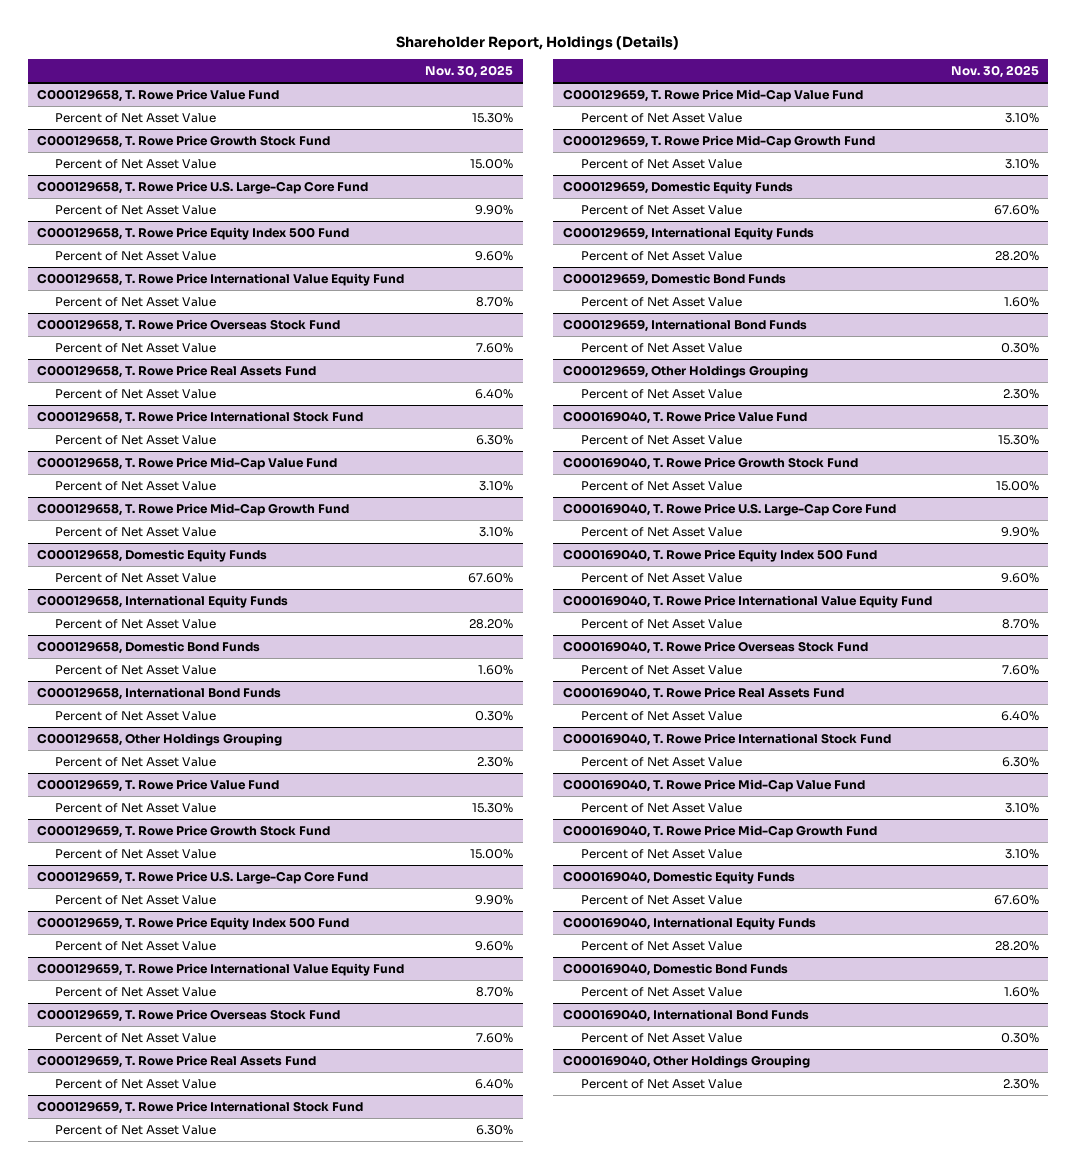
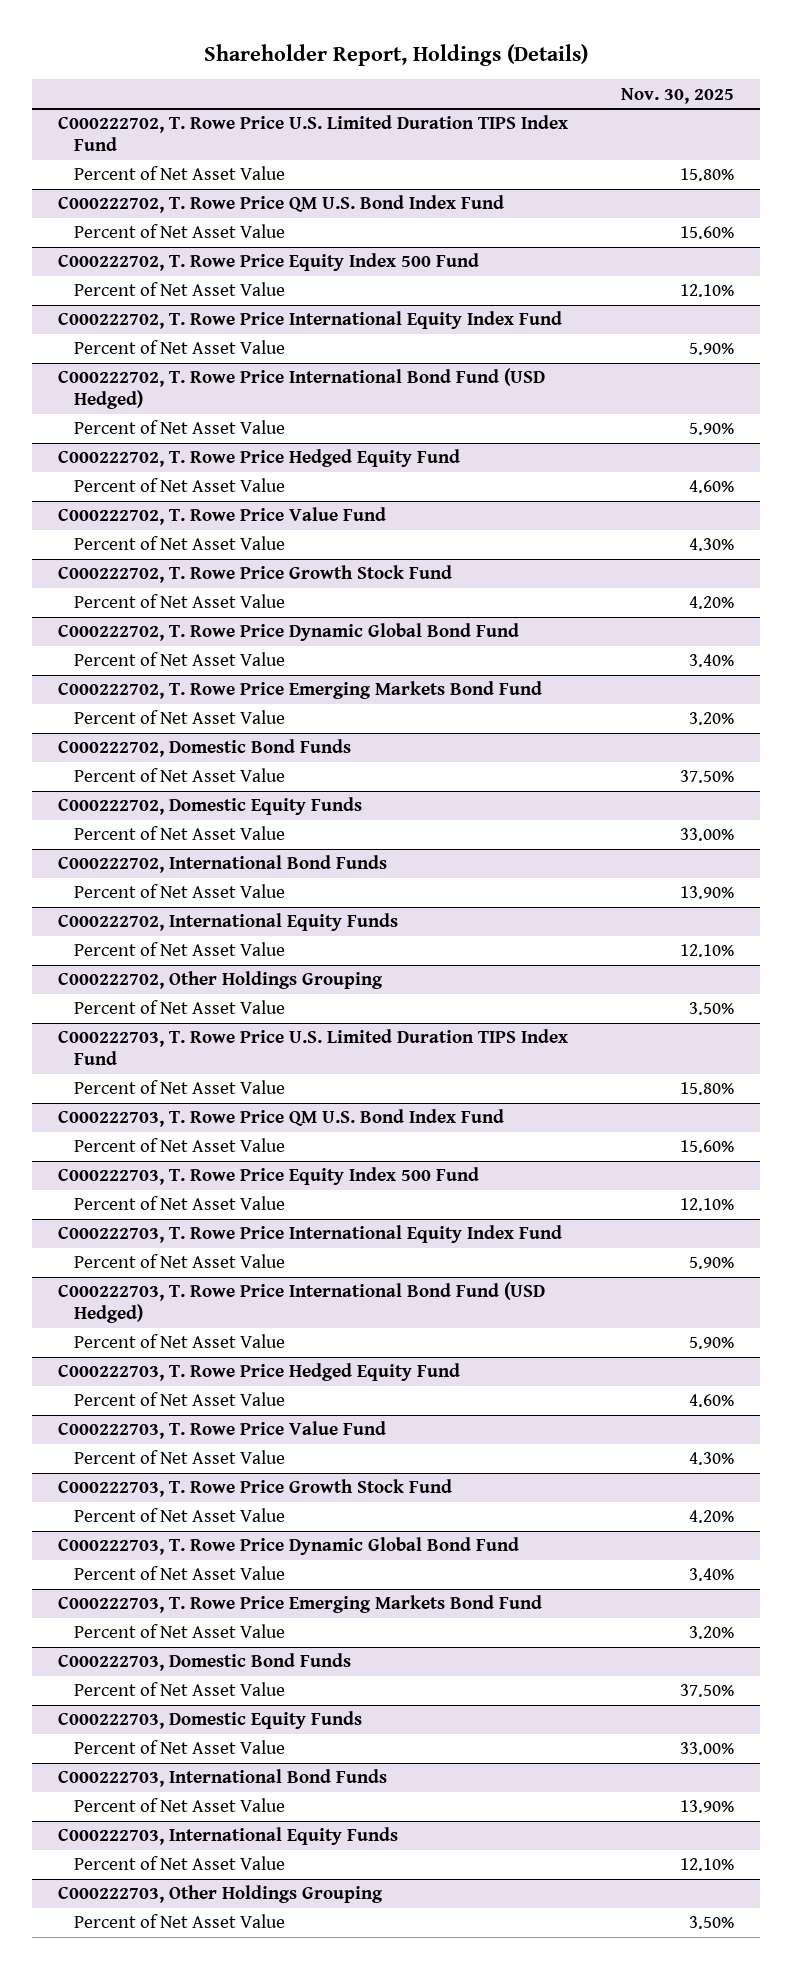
- C000129658, T. Rowe Price Value Fund
- Percent of Net Asset Value | 15.30%
- C000129658, T. Rowe Price Growth Stock Fund
- Percent of Net Asset Value | 15.00%
- C000129658, T. Rowe Price U.S. Large-Cap Core Fund
- Percent of Net Asset Value | 9.90%
- C000129658, T. Rowe Price Equity Index 500 Fund
- Percent of Net Asset Value | 9.60%
- C000129658, T. Rowe Price International Value Equity Fund
- Percent of Net Asset Value | 8.70%
- C000129658, T. Rowe Price Overseas Stock Fund
- Percent of Net Asset Value | 7.60%
- C000129658, T. Rowe Price Real Assets Fund
- Percent of Net Asset Value | 6.40%
- C000129658, T. Rowe Price International Stock Fund
- Percent of Net Asset Value | 6.30%
- C000129658, T. Rowe Price Mid-Cap Value Fund
- Percent of Net Asset Value | 3.10%
- C000129658, T. Rowe Price Mid-Cap Growth Fund
- Percent of Net Asset Value | 3.10%
- C000129658, Domestic Equity Funds
- Percent of Net Asset Value | 67.60%
- C000129658, International Equity Funds
- Percent of Net Asset Value | 28.20%
- C000129658, Domestic Bond Funds
- Percent of Net Asset Value | 1.60%
- C000129658, International Bond Funds
- Percent of Net Asset Value | 0.30%
- C000129658, Other Holdings Grouping
- Percent of Net Asset Value | 2.30%
- C000129659, T. Rowe Price Value Fund
- Percent of Net Asset Value | 15.30%
- C000129659, T. Rowe Price Growth Stock Fund
- Percent of Net Asset Value | 15.00%
- C000129659, T. Rowe Price U.S. Large-Cap Core Fund
- Percent of Net Asset Value | 9.90%
- C000129659, T. Rowe Price Equity Index 500 Fund
- Percent of Net Asset Value | 9.60%
- C000129659, T. Rowe Price International Value Equity Fund
- Percent of Net Asset Value | 8.70%
- C000129659, T. Rowe Price Overseas Stock Fund
- Percent of Net Asset Value | 7.60%
- C000129659, T. Rowe Price Real Assets Fund
- Percent of Net Asset Value | 6.40%
- C000129659, T. Rowe Price International Stock Fund
- Percent of Net Asset Value | 6.30%
- C000129659, T. Rowe Price Mid-Cap Value Fund
- Percent of Net Asset Value | 3.10%
- C000129659, T. Rowe Price Mid-Cap Growth Fund
- Percent of Net Asset Value | 3.10%
- C000129659, Domestic Equity Funds
- Percent of Net Asset Value | 67.60%
- C000129659, International Equity Funds
- Percent of Net Asset Value | 28.20%
- C000129659, Domestic Bond Funds
- Percent of Net Asset Value | 1.60%
- C000129659, International Bond Funds
- Percent of Net Asset Value | 0.30%
- C000129659, Other Holdings Grouping
- Percent of Net Asset Value | 2.30%
- C000169040, T. Rowe Price Value Fund
- Percent of Net Asset Value | 15.30%
- C000169040, T. Rowe Price Growth Stock Fund
- Percent of Net Asset Value | 15.00%
- C000169040, T. Rowe Price U.S. Large-Cap Core Fund
- Percent of Net Asset Value | 9.90%
- C000169040, T. Rowe Price Equity Index 500 Fund
- Percent of Net Asset Value | 9.60%
- C000169040, T. Rowe Price International Value Equity Fund
- Percent of Net Asset Value | 8.70%
- C000169040, T. Rowe Price Overseas Stock Fund
- Percent of Net Asset Value | 7.60%
- C000169040, T. Rowe Price Real Assets Fund
- Percent of Net Asset Value | 6.40%
- C000169040, T. Rowe Price International Stock Fund
- Percent of Net Asset Value | 6.30%
- C000169040, T. Rowe Price Mid-Cap Value Fund
- Percent of Net Asset Value | 3.10%
- C000169040, T. Rowe Price Mid-Cap Growth Fund
- Percent of Net Asset Value | 3.10%
- C000169040, Domestic Equity Funds
- Percent of Net Asset Value | 67.60%
- C000169040, International Equity Funds
- Percent of Net Asset Value | 28.20%
- C000169040, Domestic Bond Funds
- Percent of Net Asset Value | 1.60%
- C000169040, International Bond Funds
- Percent of Net Asset Value | 0.30%
- C000169040, Other Holdings Grouping
- Percent of Net Asset Value | 2.30%
+ C000222702, T. Rowe Price U.S. Limited Duration TIPS Index Fund
+ Percent of Net Asset Value | 15.80%
+ C000222702, T. Rowe Price QM U.S. Bond Index Fund
+ Percent of Net Asset Value | 15.60%
+ C000222702, T. Rowe Price Equity Index 500 Fund
+ Percent of Net Asset Value | 12.10%
+ C000222702, T. Rowe Price International Equity Index Fund
+ Percent of Net Asset Value | 5.90%
+ C000222702, T. Rowe Price International Bond Fund (USD Hedged)
+ Percent of Net Asset Value | 5.90%
+ C000222702, T. Rowe Price Hedged Equity Fund
+ Percent of Net Asset Value | 4.60%
+ C000222702, T. Rowe Price Value Fund
+ Percent of Net Asset Value | 4.30%
+ C000222702, T. Rowe Price Growth Stock Fund
+ Percent of Net Asset Value | 4.20%
+ C000222702, T. Rowe Price Dynamic Global Bond Fund
+ Percent of Net Asset Value | 3.40%
+ C000222702, T. Rowe Price Emerging Markets Bond Fund
+ Percent of Net Asset Value | 3.20%
+ C000222702, Domestic Bond Funds
+ Percent of Net Asset Value | 37.50%
+ C000222702, Domestic Equity Funds
+ Percent of Net Asset Value | 33.00%
+ C000222702, International Bond Funds
+ Percent of Net Asset Value | 13.90%
+ C000222702, International Equity Funds
+ Percent of Net Asset Value | 12.10%
+ C000222702, Other Holdings Grouping
+ Percent of Net Asset Value | 3.50%
+ C000222703, T. Rowe Price U.S. Limited Duration TIPS Index Fund
+ Percent of Net Asset Value | 15.80%
+ C000222703, T. Rowe Price QM U.S. Bond Index Fund
+ Percent of Net Asset Value | 15.60%
+ C000222703, T. Rowe Price Equity Index 500 Fund
+ Percent of Net Asset Value | 12.10%
+ C000222703, T. Rowe Price International Equity Index Fund
+ Percent of Net Asset Value | 5.90%
+ C000222703, T. Rowe Price International Bond Fund (USD Hedged)
+ Percent of Net Asset Value | 5.90%
+ C000222703, T. Rowe Price Hedged Equity Fund
+ Percent of Net Asset Value | 4.60%
+ C000222703, T. Rowe Price Value Fund
+ Percent of Net Asset Value | 4.30%
+ C000222703, T. Rowe Price Growth Stock Fund
+ Percent of Net Asset Value | 4.20%
+ C000222703, T. Rowe Price Dynamic Global Bond Fund
+ Percent of Net Asset Value | 3.40%
+ C000222703, T. Rowe Price Emerging Markets Bond Fund
+ Percent of Net Asset Value | 3.20%
+ C000222703, Domestic Bond Funds
+ Percent of Net Asset Value | 37.50%
+ C000222703, Domestic Equity Funds
+ Percent of Net Asset Value | 33.00%
+ C000222703, International Bond Funds
+ Percent of Net Asset Value | 13.90%
+ C000222703, International Equity Funds
+ Percent of Net Asset Value | 12.10%
+ C000222703, Other Holdings Grouping
+ Percent of Net Asset Value | 3.50%

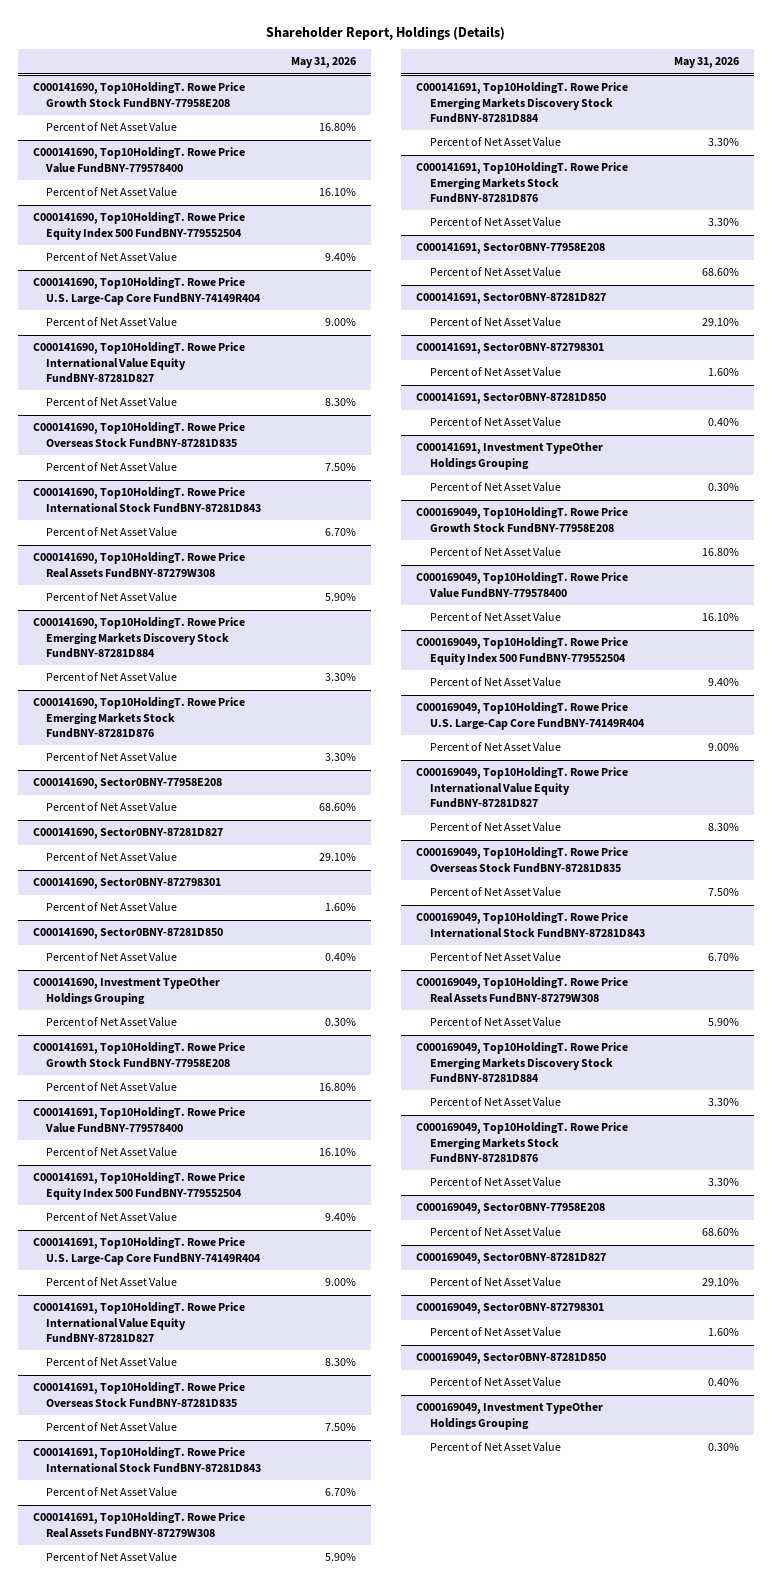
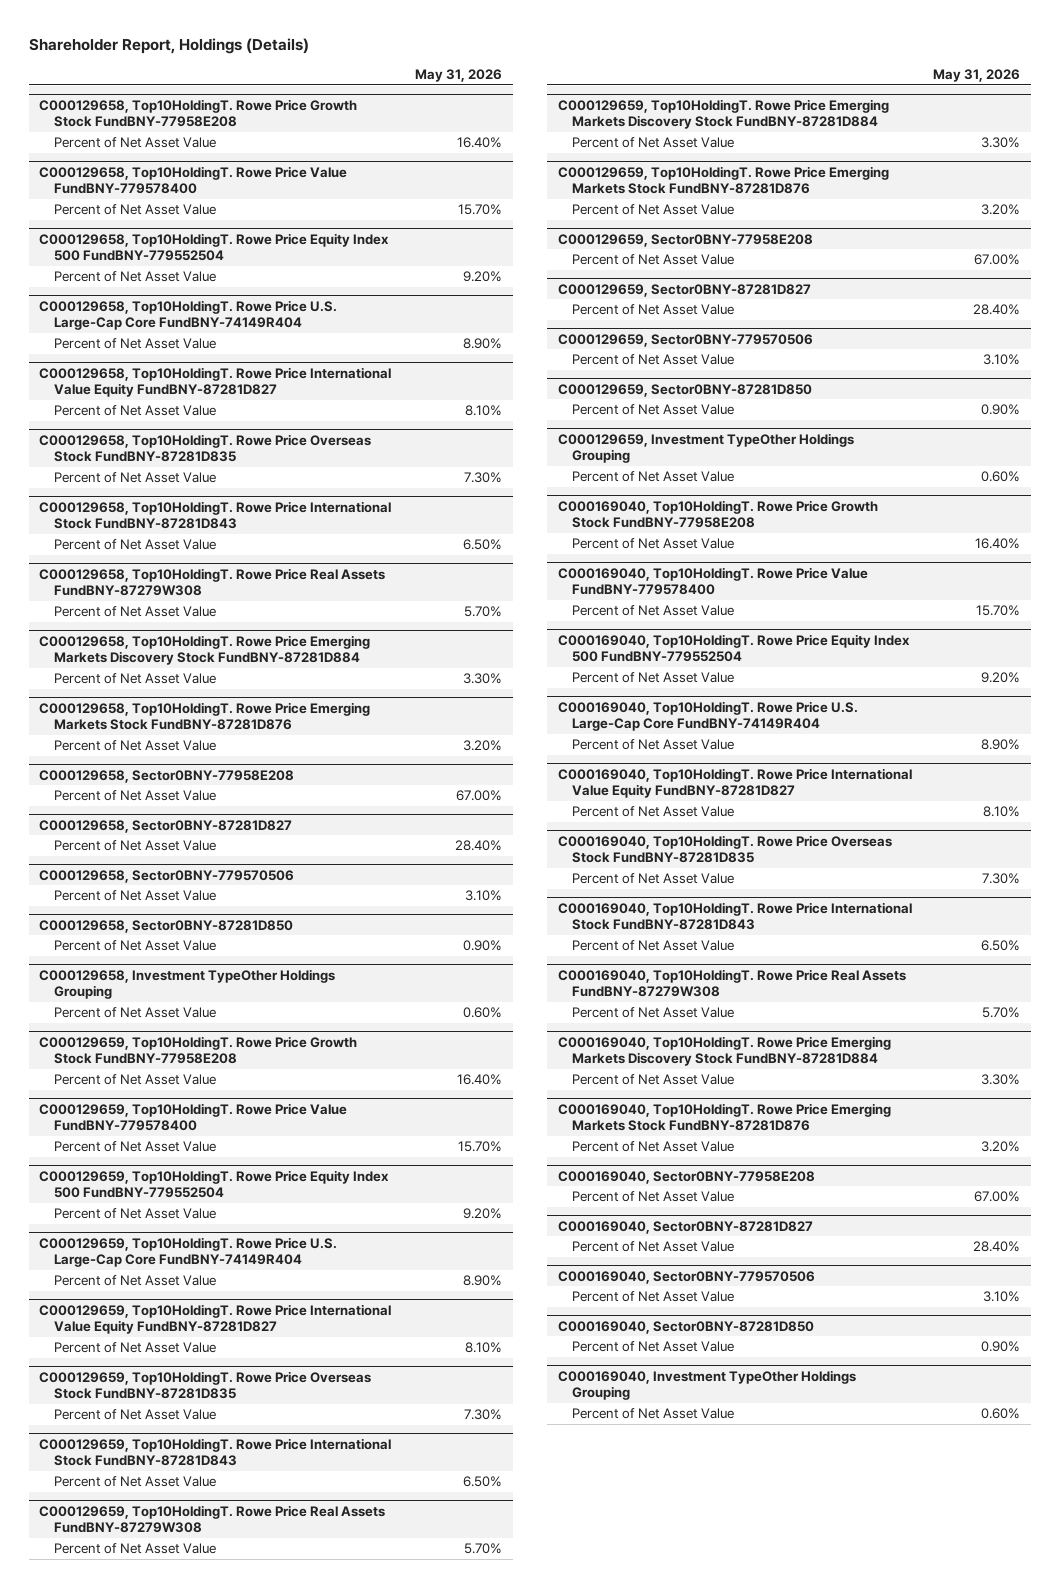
- C000141690, Top10HoldingT. Rowe Price Growth Stock FundBNY-77958E208
- Percent of Net Asset Value | 16.80%
- C000141690, Top10HoldingT. Rowe Price Value FundBNY-779578400
- Percent of Net Asset Value | 16.10%
- C000141690, Top10HoldingT. Rowe Price Equity Index 500 FundBNY-779552504
- Percent of Net Asset Value | 9.40%
- C000141690, Top10HoldingT. Rowe Price U.S. Large-Cap Core FundBNY-74149R404
- Percent of Net Asset Value | 9.00%
- C000141690, Top10HoldingT. Rowe Price International Value Equity FundBNY-87281D827
- Percent of Net Asset Value | 8.30%
- C000141690, Top10HoldingT. Rowe Price Overseas Stock FundBNY-87281D835
- Percent of Net Asset Value | 7.50%
- C000141690, Top10HoldingT. Rowe Price International Stock FundBNY-87281D843
- Percent of Net Asset Value | 6.70%
- C000141690, Top10HoldingT. Rowe Price Real Assets FundBNY-87279W308
- Percent of Net Asset Value | 5.90%
- C000141690, Top10HoldingT. Rowe Price Emerging Markets Discovery Stock FundBNY-87281D884
- Percent of Net Asset Value | 3.30%
- C000141690, Top10HoldingT. Rowe Price Emerging Markets Stock FundBNY-87281D876
- Percent of Net Asset Value | 3.30%
- C000141690, Sector0BNY-77958E208
- Percent of Net Asset Value | 68.60%
- C000141690, Sector0BNY-87281D827
- Percent of Net Asset Value | 29.10%
- C000141690, Sector0BNY-872798301
- Percent of Net Asset Value | 1.60%
- C000141690, Sector0BNY-87281D850
- Percent of Net Asset Value | 0.40%
- C000141690, Investment TypeOther Holdings Grouping
- Percent of Net Asset Value | 0.30%
- C000141691, Top10HoldingT. Rowe Price Growth Stock FundBNY-77958E208
- Percent of Net Asset Value | 16.80%
- C000141691, Top10HoldingT. Rowe Price Value FundBNY-779578400
- Percent of Net Asset Value | 16.10%
- C000141691, Top10HoldingT. Rowe Price Equity Index 500 FundBNY-779552504
- Percent of Net Asset Value | 9.40%
- C000141691, Top10HoldingT. Rowe Price U.S. Large-Cap Core FundBNY-74149R404
- Percent of Net Asset Value | 9.00%
- C000141691, Top10HoldingT. Rowe Price International Value Equity FundBNY-87281D827
- Percent of Net Asset Value | 8.30%
- C000141691, Top10HoldingT. Rowe Price Overseas Stock FundBNY-87281D835
- Percent of Net Asset Value | 7.50%
- C000141691, Top10HoldingT. Rowe Price International Stock FundBNY-87281D843
- Percent of Net Asset Value | 6.70%
- C000141691, Top10HoldingT. Rowe Price Real Assets FundBNY-87279W308
- Percent of Net Asset Value | 5.90%
- C000141691, Top10HoldingT. Rowe Price Emerging Markets Discovery Stock FundBNY-87281D884
- Percent of Net Asset Value | 3.30%
- C000141691, Top10HoldingT. Rowe Price Emerging Markets Stock FundBNY-87281D876
+ C000129658, Top10HoldingT. Rowe Price Growth Stock FundBNY-77958E208
+ Percent of Net Asset Value | 16.40%
+ C000129658, Top10HoldingT. Rowe Price Value FundBNY-779578400
+ Percent of Net Asset Value | 15.70%
+ C000129658, Top10HoldingT. Rowe Price Equity Index 500 FundBNY-779552504
+ Percent of Net Asset Value | 9.20%
+ C000129658, Top10HoldingT. Rowe Price U.S. Large-Cap Core FundBNY-74149R404
+ Percent of Net Asset Value | 8.90%
+ C000129658, Top10HoldingT. Rowe Price International Value Equity FundBNY-87281D827
+ Percent of Net Asset Value | 8.10%
+ C000129658, Top10HoldingT. Rowe Price Overseas Stock FundBNY-87281D835
+ Percent of Net Asset Value | 7.30%
+ C000129658, Top10HoldingT. Rowe Price International Stock FundBNY-87281D843
+ Percent of Net Asset Value | 6.50%
+ C000129658, Top10HoldingT. Rowe Price Real Assets FundBNY-87279W308
+ Percent of Net Asset Value | 5.70%
+ C000129658, Top10HoldingT. Rowe Price Emerging Markets Discovery Stock FundBNY-87281D884
- C000141691, Sector0BNY-77958E208
- Percent of Net Asset Value | 68.60%
- C000141691, Sector0BNY-87281D827
- Percent of Net Asset Value | 29.10%
- C000141691, Sector0BNY-872798301
- Percent of Net Asset Value | 1.60%
- C000141691, Sector0BNY-87281D850
- Percent of Net Asset Value | 0.40%
- C000141691, Investment TypeOther Holdings Grouping
- Percent of Net Asset Value | 0.30%
- C000169049, Top10HoldingT. Rowe Price Growth Stock FundBNY-77958E208
- Percent of Net Asset Value | 16.80%
- C000169049, Top10HoldingT. Rowe Price Value FundBNY-779578400
- Percent of Net Asset Value | 16.10%
- C000169049, Top10HoldingT. Rowe Price Equity Index 500 FundBNY-779552504
- Percent of Net Asset Value | 9.40%
- C000169049, Top10HoldingT. Rowe Price U.S. Large-Cap Core FundBNY-74149R404
- Percent of Net Asset Value | 9.00%
- C000169049, Top10HoldingT. Rowe Price International Value Equity FundBNY-87281D827
- Percent of Net Asset Value | 8.30%
- C000169049, Top10HoldingT. Rowe Price Overseas Stock FundBNY-87281D835
- Percent of Net Asset Value | 7.50%
- C000169049, Top10HoldingT. Rowe Price International Stock FundBNY-87281D843
- Percent of Net Asset Value | 6.70%
- C000169049, Top10HoldingT. Rowe Price Real Assets FundBNY-87279W308
- Percent of Net Asset Value | 5.90%
- C000169049, Top10HoldingT. Rowe Price Emerging Markets Discovery Stock FundBNY-87281D884
+ C000129658, Top10HoldingT. Rowe Price Emerging Markets Stock FundBNY-87281D876
+ Percent of Net Asset Value | 3.20%
+ C000129658, Sector0BNY-77958E208
+ Percent of Net Asset Value | 67.00%
+ C000129658, Sector0BNY-87281D827
+ Percent of Net Asset Value | 28.40%
+ C000129658, Sector0BNY-779570506
+ Percent of Net Asset Value | 3.10%
+ C000129658, Sector0BNY-87281D850
+ Percent of Net Asset Value | 0.90%
+ C000129658, Investment TypeOther Holdings Grouping
+ Percent of Net Asset Value | 0.60%
+ C000129659, Top10HoldingT. Rowe Price Growth Stock FundBNY-77958E208
+ Percent of Net Asset Value | 16.40%
+ C000129659, Top10HoldingT. Rowe Price Value FundBNY-779578400
+ Percent of Net Asset Value | 15.70%
+ C000129659, Top10HoldingT. Rowe Price Equity Index 500 FundBNY-779552504
+ Percent of Net Asset Value | 9.20%
+ C000129659, Top10HoldingT. Rowe Price U.S. Large-Cap Core FundBNY-74149R404
+ Percent of Net Asset Value | 8.90%
+ C000129659, Top10HoldingT. Rowe Price International Value Equity FundBNY-87281D827
+ Percent of Net Asset Value | 8.10%
+ C000129659, Top10HoldingT. Rowe Price Overseas Stock FundBNY-87281D835
+ Percent of Net Asset Value | 7.30%
+ C000129659, Top10HoldingT. Rowe Price International Stock FundBNY-87281D843
+ Percent of Net Asset Value | 6.50%
+ C000129659, Top10HoldingT. Rowe Price Real Assets FundBNY-87279W308
+ Percent of Net Asset Value | 5.70%
+ C000129659, Top10HoldingT. Rowe Price Emerging Markets Discovery Stock FundBNY-87281D884
- C000169049, Top10HoldingT. Rowe Price Emerging Markets Stock FundBNY-87281D876
+ C000129659, Top10HoldingT. Rowe Price Emerging Markets Stock FundBNY-87281D876
+ Percent of Net Asset Value | 3.20%
+ C000129659, Sector0BNY-77958E208
+ Percent of Net Asset Value | 67.00%
+ C000129659, Sector0BNY-87281D827
+ Percent of Net Asset Value | 28.40%
+ C000129659, Sector0BNY-779570506
+ Percent of Net Asset Value | 3.10%
+ C000129659, Sector0BNY-87281D850
+ Percent of Net Asset Value | 0.90%
+ C000129659, Investment TypeOther Holdings Grouping
+ Percent of Net Asset Value | 0.60%
+ C000169040, Top10HoldingT. Rowe Price Growth Stock FundBNY-77958E208
+ Percent of Net Asset Value | 16.40%
+ C000169040, Top10HoldingT. Rowe Price Value FundBNY-779578400
+ Percent of Net Asset Value | 15.70%
+ C000169040, Top10HoldingT. Rowe Price Equity Index 500 FundBNY-779552504
+ Percent of Net Asset Value | 9.20%
+ C000169040, Top10HoldingT. Rowe Price U.S. Large-Cap Core FundBNY-74149R404
+ Percent of Net Asset Value | 8.90%
+ C000169040, Top10HoldingT. Rowe Price International Value Equity FundBNY-87281D827
+ Percent of Net Asset Value | 8.10%
+ C000169040, Top10HoldingT. Rowe Price Overseas Stock FundBNY-87281D835
+ Percent of Net Asset Value | 7.30%
+ C000169040, Top10HoldingT. Rowe Price International Stock FundBNY-87281D843
+ Percent of Net Asset Value | 6.50%
+ C000169040, Top10HoldingT. Rowe Price Real Assets FundBNY-87279W308
+ Percent of Net Asset Value | 5.70%
+ C000169040, Top10HoldingT. Rowe Price Emerging Markets Discovery Stock FundBNY-87281D884
- C000169049, Sector0BNY-77958E208
- Percent of Net Asset Value | 68.60%
- C000169049, Sector0BNY-87281D827
- Percent of Net Asset Value | 29.10%
- C000169049, Sector0BNY-872798301
- Percent of Net Asset Value | 1.60%
- C000169049, Sector0BNY-87281D850
- Percent of Net Asset Value | 0.40%
- C000169049, Investment TypeOther Holdings Grouping
- Percent of Net Asset Value | 0.30%
+ C000169040, Top10HoldingT. Rowe Price Emerging Markets Stock FundBNY-87281D876
+ Percent of Net Asset Value | 3.20%
+ C000169040, Sector0BNY-77958E208
+ Percent of Net Asset Value | 67.00%
+ C000169040, Sector0BNY-87281D827
+ Percent of Net Asset Value | 28.40%
+ C000169040, Sector0BNY-779570506
+ Percent of Net Asset Value | 3.10%
+ C000169040, Sector0BNY-87281D850
+ Percent of Net Asset Value | 0.90%
+ C000169040, Investment TypeOther Holdings Grouping
+ Percent of Net Asset Value | 0.60%

